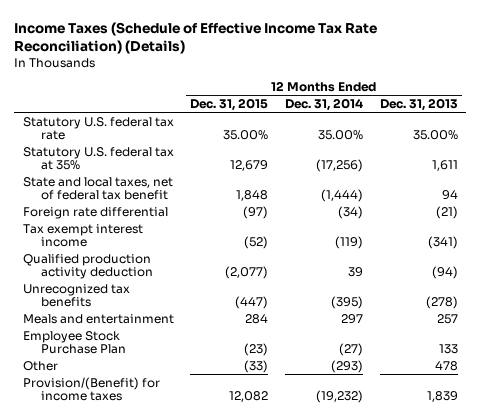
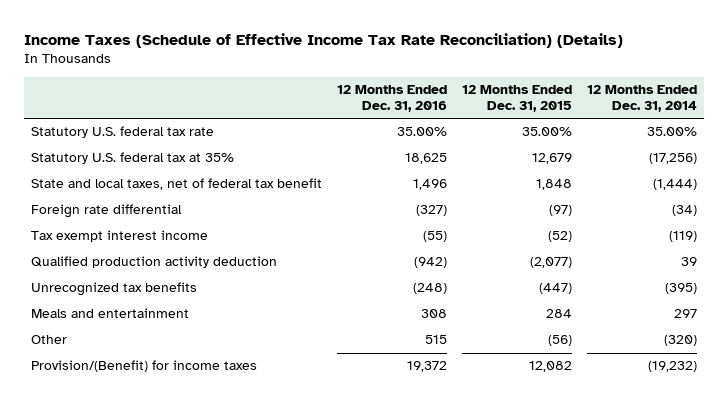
- | 12 Months Ended Dec. 31, 2015 | 12 Months Ended Dec. 31, 2014 | 12 Months Ended Dec. 31, 2013
+ | 12 Months Ended Dec. 31, 2016 | 12 Months Ended Dec. 31, 2015 | 12 Months Ended Dec. 31, 2014
- Employee Stock Purchase Plan | (23) | (27) | 133
- Other | (33) | (293) | 478
+ Other | 515 | (56) | (320)

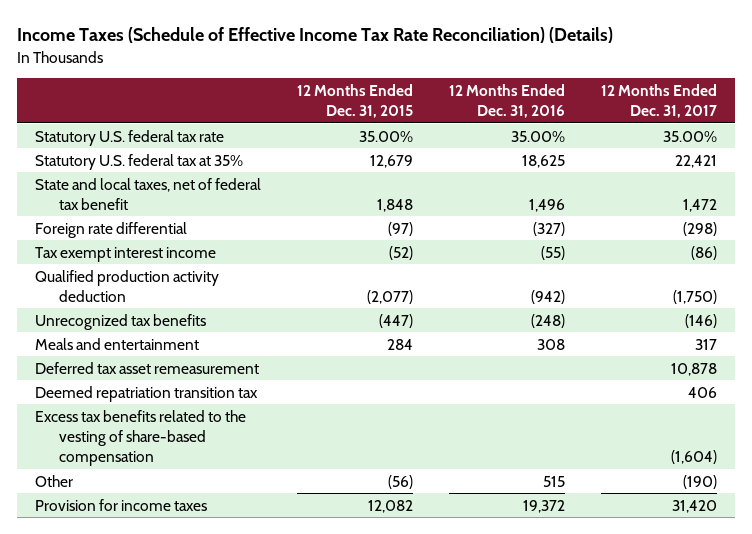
- | 12 Months Ended Dec. 31, 2016 | 12 Months Ended Dec. 31, 2015 | 12 Months Ended Dec. 31, 2014
+ | 12 Months Ended Dec. 31, 2015 | 12 Months Ended Dec. 31, 2016 | 12 Months Ended Dec. 31, 2017
+ Deferred tax asset remeasurement | | | 10,878
+ Deemed repatriation transition tax | | | 406
+ Excess tax benefits related to the vesting of share-based compensation | | | (1,604)
- Provision/(Benefit) for income taxes | 19,372 | 12,082 | (19,232)
+ Provision for income taxes | 12,082 | 19,372 | 31,420

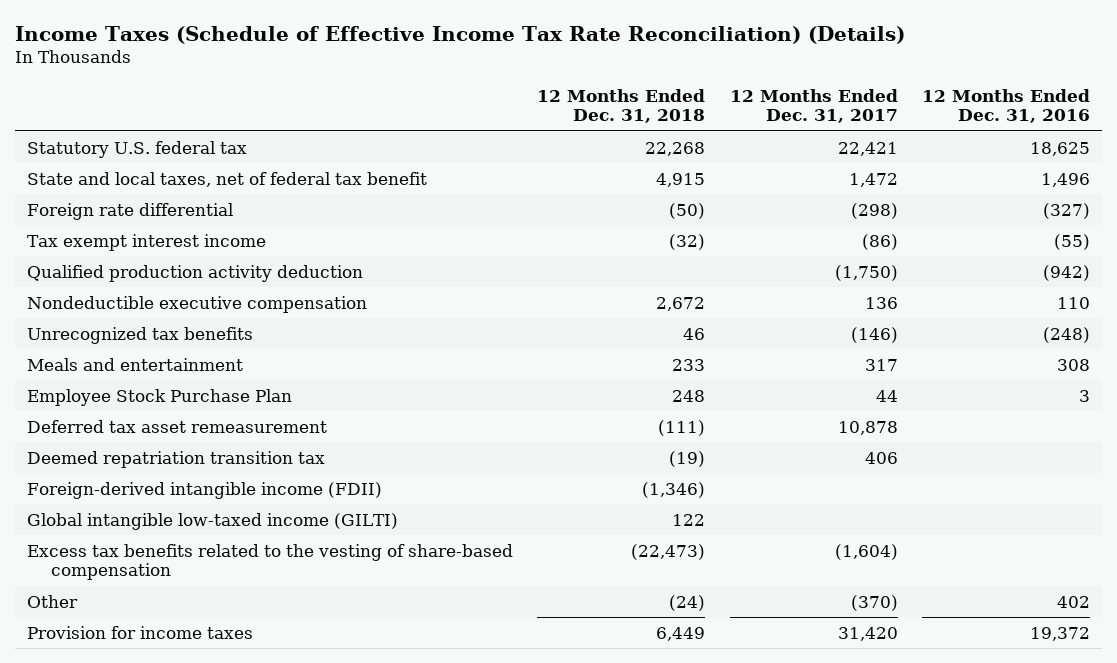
- | 12 Months Ended Dec. 31, 2015 | 12 Months Ended Dec. 31, 2016 | 12 Months Ended Dec. 31, 2017
+ | 12 Months Ended Dec. 31, 2018 | 12 Months Ended Dec. 31, 2017 | 12 Months Ended Dec. 31, 2016
- Statutory U.S. federal tax rate | 35.00% | 35.00% | 35.00%
- Statutory U.S. federal tax at 35% | 12,679 | 18,625 | 22,421
+ Statutory U.S. federal tax | 22,268 | 22,421 | 18,625
+ Nondeductible executive compensation | 2,672 | 136 | 110
+ Employee Stock Purchase Plan | 248 | 44 | 3
+ Foreign-derived intangible income (FDII) | (1,346) | |
+ Global intangible low-taxed income (GILTI) | 122 | |
- Other | (56) | 515 | (190)
+ Other | (24) | (370) | 402

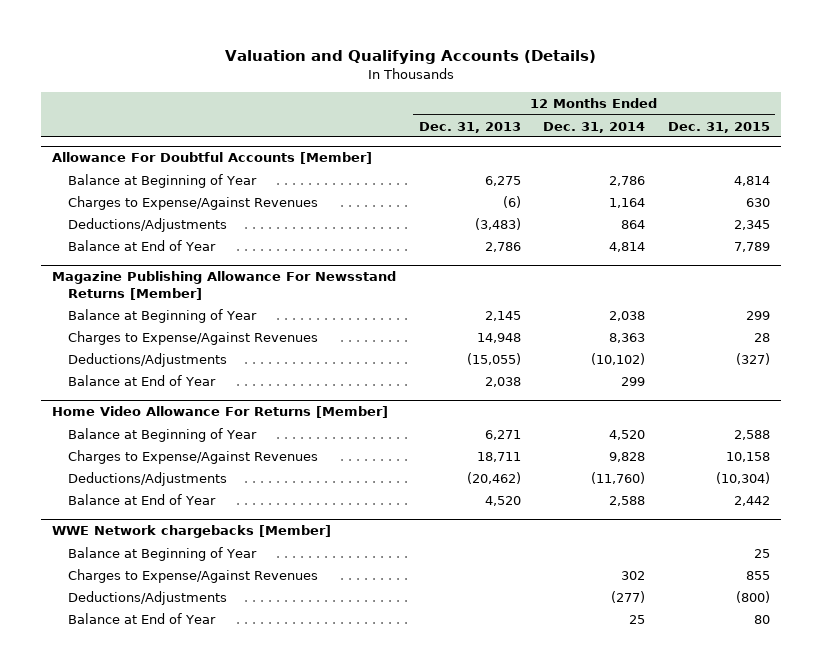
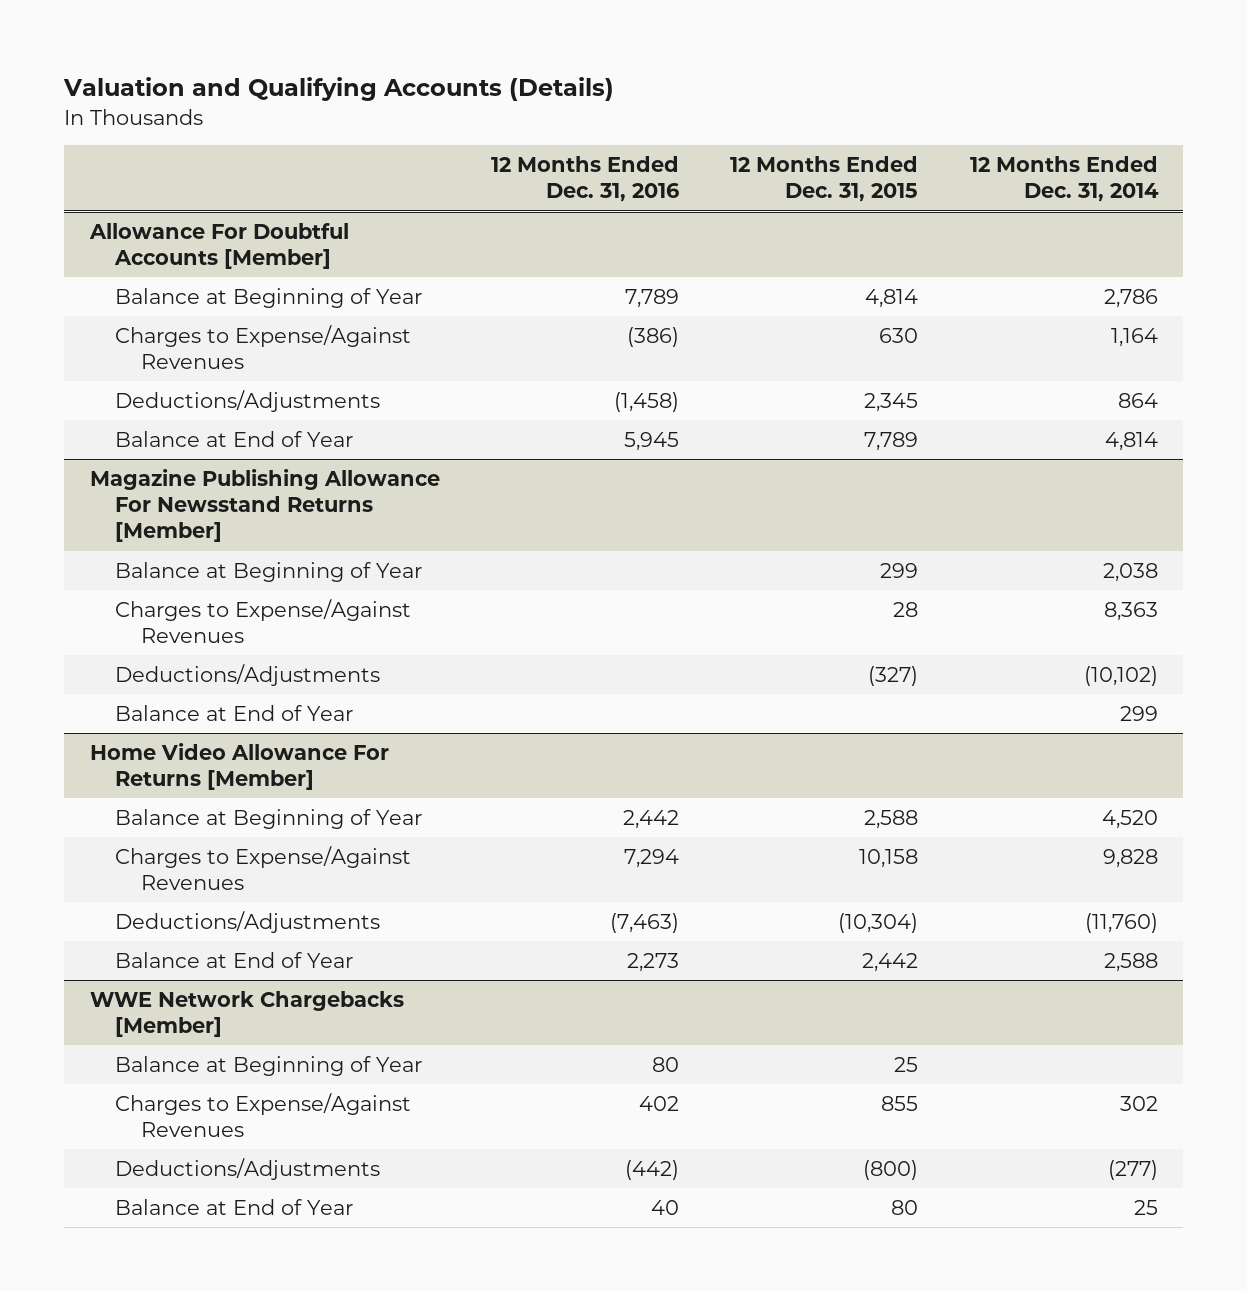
- | 12 Months Ended Dec. 31, 2013 | 12 Months Ended Dec. 31, 2014 | 12 Months Ended Dec. 31, 2015
+ | 12 Months Ended Dec. 31, 2016 | 12 Months Ended Dec. 31, 2015 | 12 Months Ended Dec. 31, 2014
- WWE Network chargebacks [Member]
+ WWE Network Chargebacks [Member]

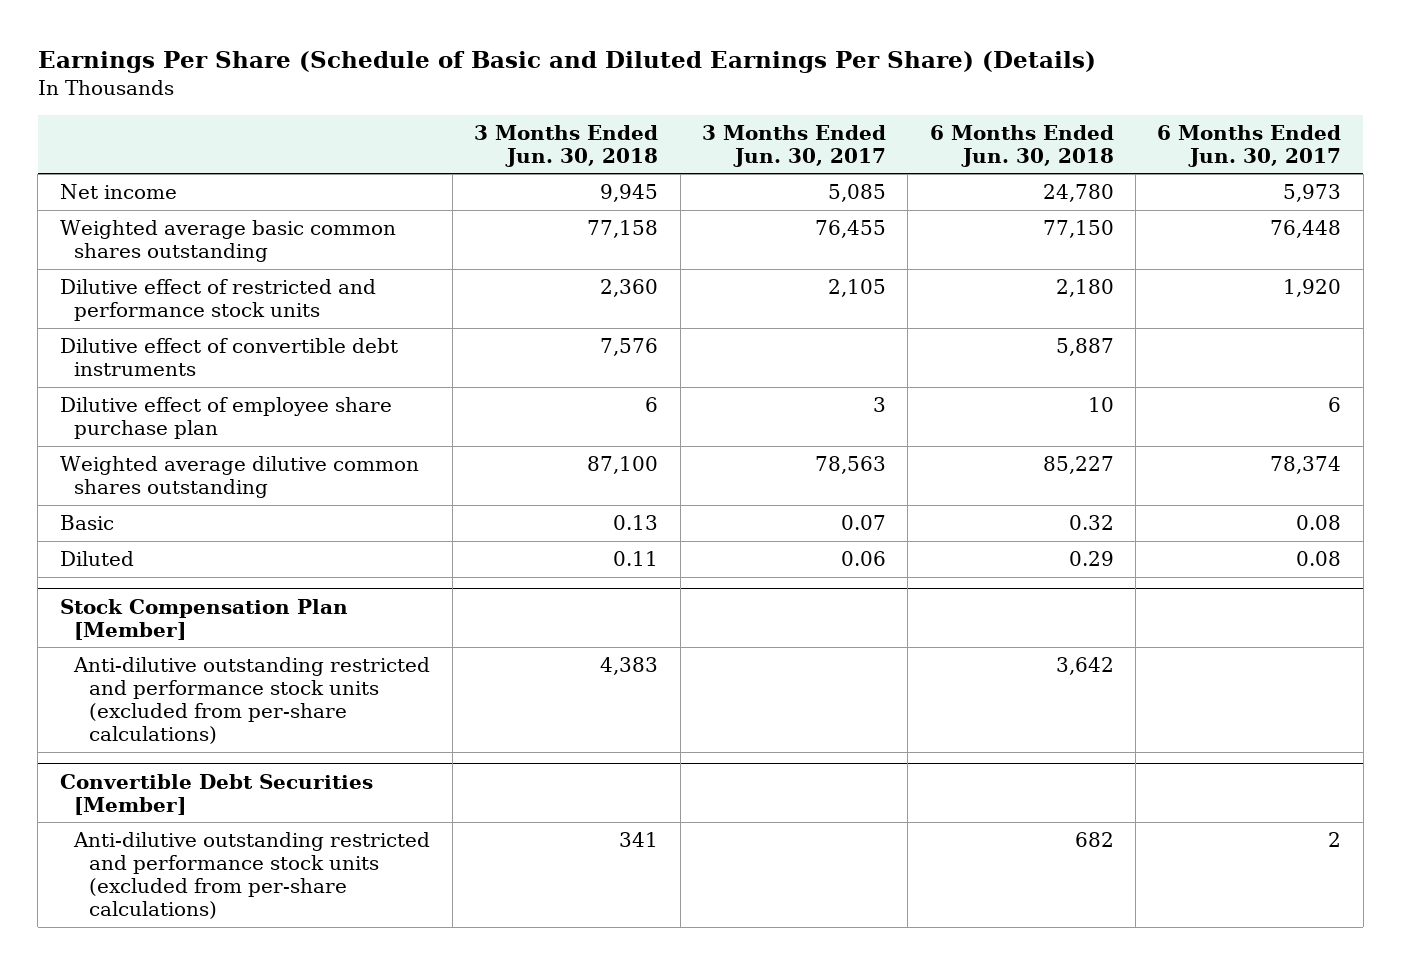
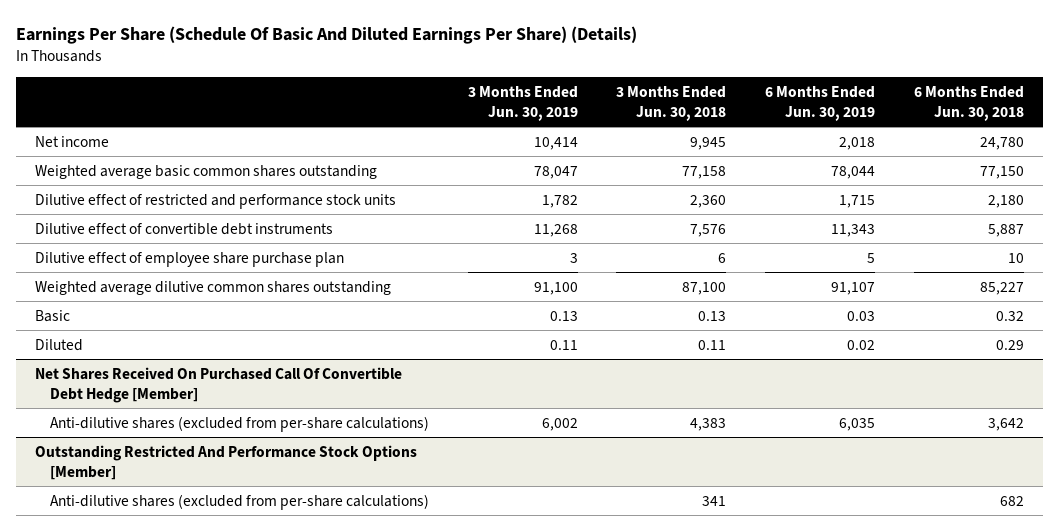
- Earnings Per Share (Schedule of Basic and Diluted Earnings Per Share) (Details)
+ Earnings Per Share (Schedule Of Basic And Diluted Earnings Per Share) (Details)
- | 3 Months Ended Jun. 30, 2018 | 3 Months Ended Jun. 30, 2017 | 6 Months Ended Jun. 30, 2018 | 6 Months Ended Jun. 30, 2017
+ | 3 Months Ended Jun. 30, 2019 | 3 Months Ended Jun. 30, 2018 | 6 Months Ended Jun. 30, 2019 | 6 Months Ended Jun. 30, 2018
- Stock Compensation Plan [Member]
- Anti-dilutive outstanding restricted and performance stock units (excluded from per-share calculations) | 4,383 | | 3,642 |
- Convertible Debt Securities [Member]
- Anti-dilutive outstanding restricted and performance stock units (excluded from per-share calculations) | 341 | | 682 | 2
+ Net Shares Received On Purchased Call Of Convertible Debt Hedge [Member]
+ Anti-dilutive shares (excluded from per-share calculations) | 6,002 | 4,383 | 6,035 | 3,642
+ Outstanding Restricted And Performance Stock Options [Member]
+ Anti-dilutive shares (excluded from per-share calculations) | | 341 | | 682

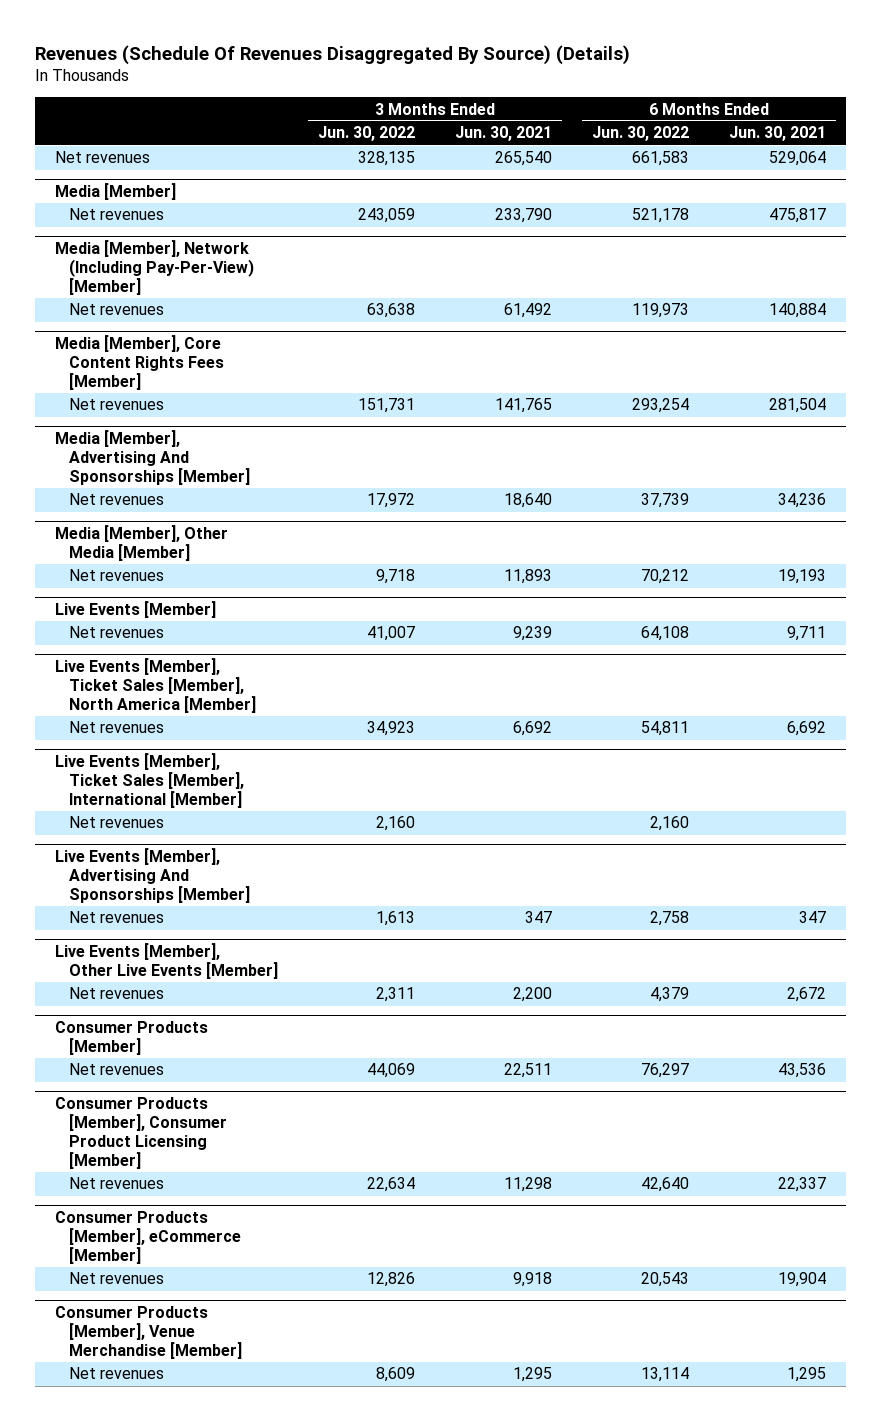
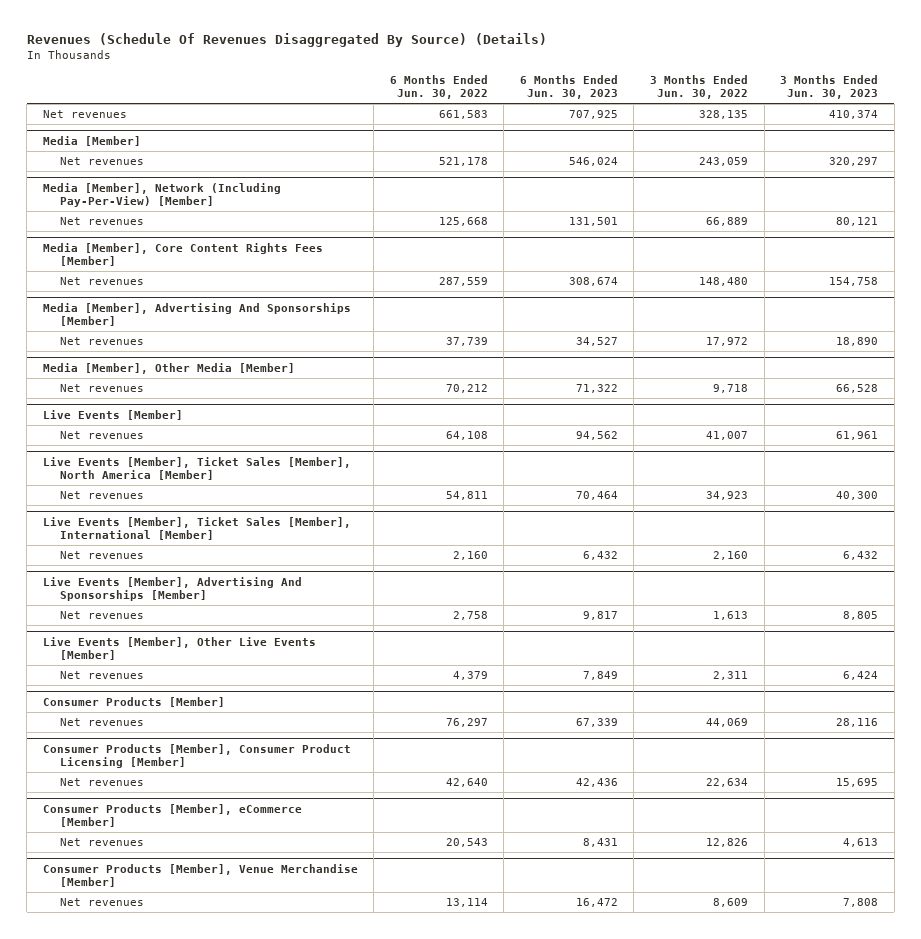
- | 3 Months Ended Jun. 30, 2022 | 3 Months Ended Jun. 30, 2021 | 6 Months Ended Jun. 30, 2022 | 6 Months Ended Jun. 30, 2021
+ | 6 Months Ended Jun. 30, 2022 | 6 Months Ended Jun. 30, 2023 | 3 Months Ended Jun. 30, 2022 | 3 Months Ended Jun. 30, 2023
@ Media [Member], Network (Including Pay-Per-View) [Member]
- Net revenues | 63,638 | 61,492 | 119,973 | 140,884
+ Net revenues | 125,668 | 131,501 | 66,889 | 80,121
@ Media [Member], Core Content Rights Fees [Member]
- Net revenues | 151,731 | 141,765 | 293,254 | 281,504
+ Net revenues | 287,559 | 308,674 | 148,480 | 154,758

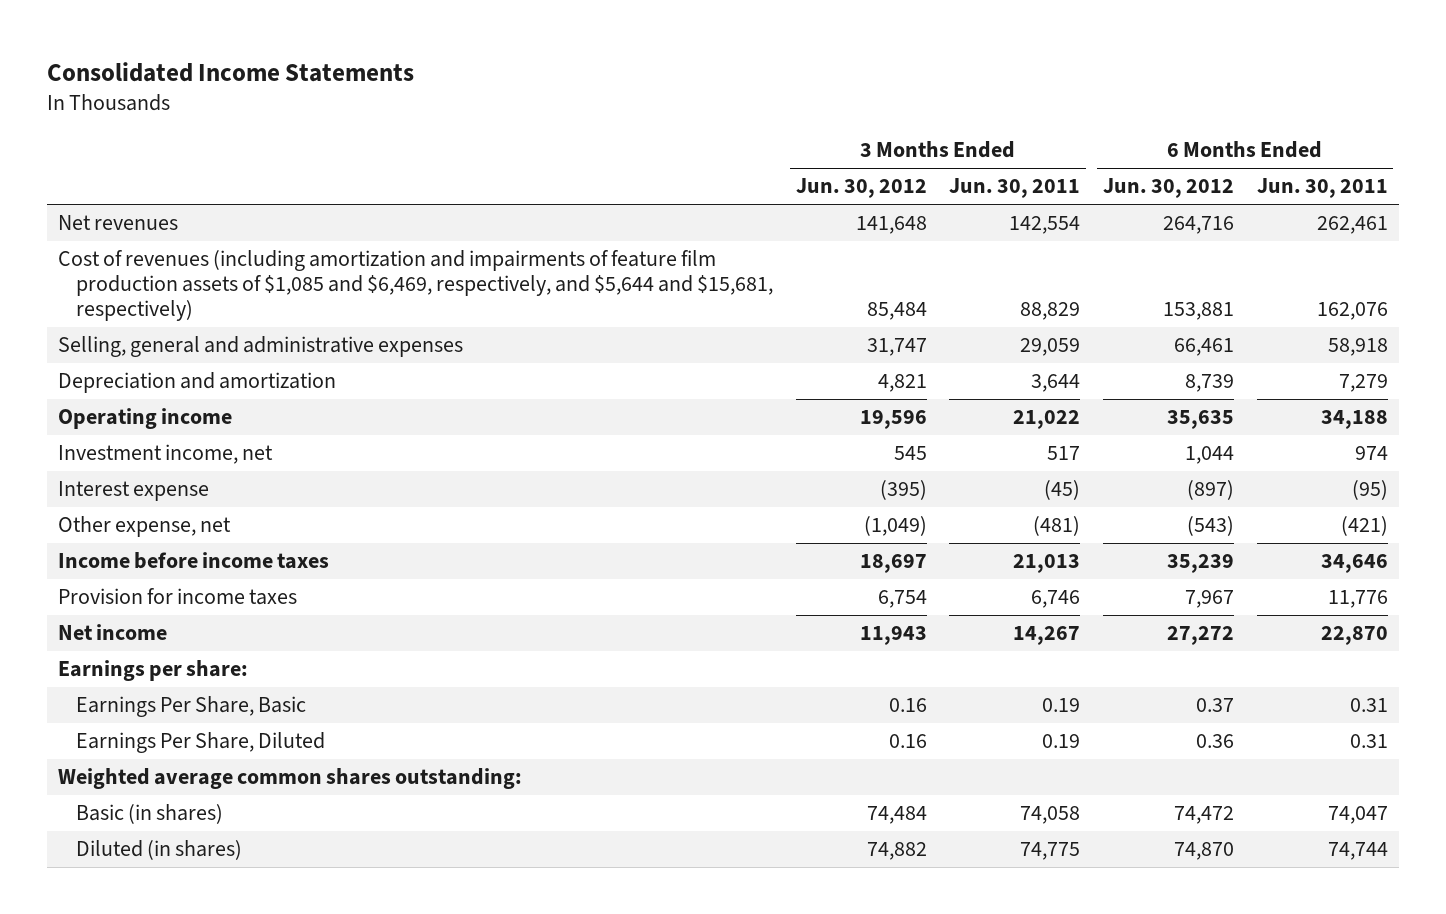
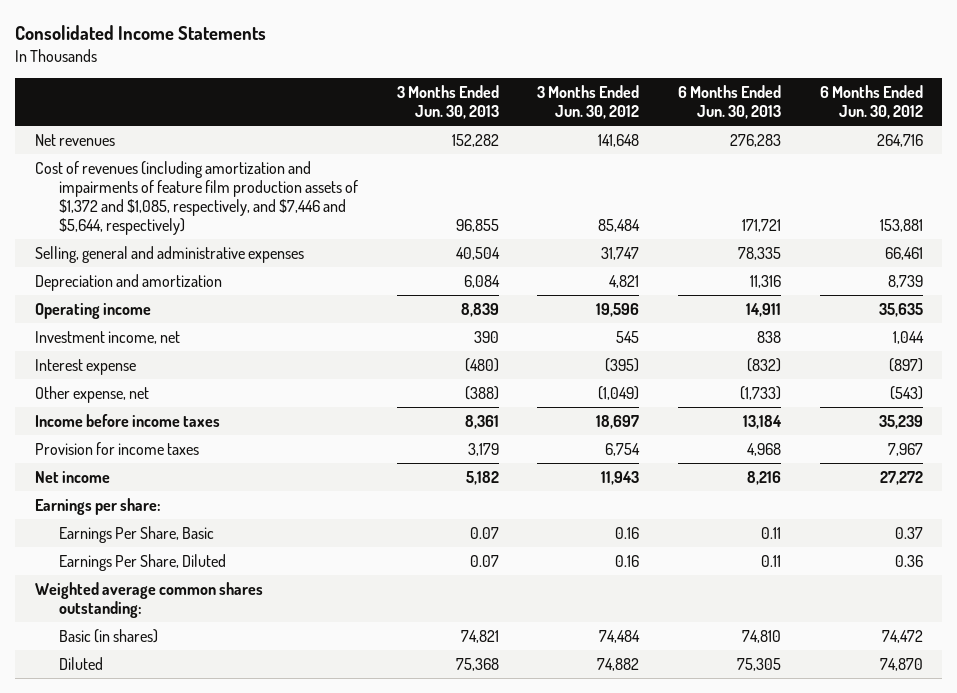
- | 3 Months Ended Jun. 30, 2012 | 3 Months Ended Jun. 30, 2011 | 6 Months Ended Jun. 30, 2012 | 6 Months Ended Jun. 30, 2011
+ | 3 Months Ended Jun. 30, 2013 | 3 Months Ended Jun. 30, 2012 | 6 Months Ended Jun. 30, 2013 | 6 Months Ended Jun. 30, 2012
- Cost of revenues (including amortization and impairments of feature film production assets of $1,085 and $6,469, respectively, and $5,644 and $15,681, respectively) | 85,484 | 88,829 | 153,881 | 162,076
+ Cost of revenues (including amortization and impairments of feature film production assets of $1,372 and $1,085, respectively, and $7,446 and $5,644, respectively) | 96,855 | 85,484 | 171,721 | 153,881
- Diluted (in shares) | 74,882 | 74,775 | 74,870 | 74,744
+ Diluted | 75,368 | 74,882 | 75,305 | 74,870

